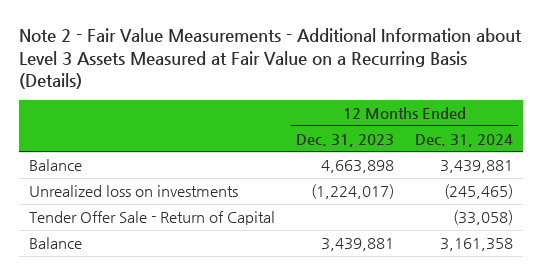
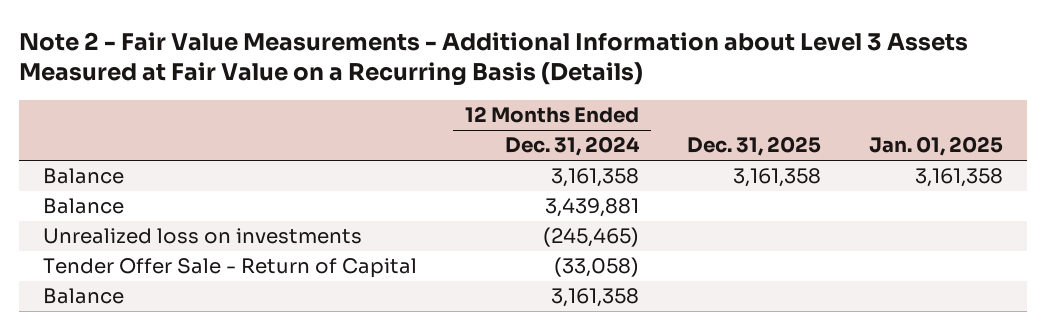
- | 12 Months Ended Dec. 31, 2023 | 12 Months Ended Dec. 31, 2024
+ | 12 Months Ended Dec. 31, 2024 | Dec. 31, 2025 | Jan. 01, 2025
+ Balance | 3,161,358 | 3,161,358 | 3,161,358

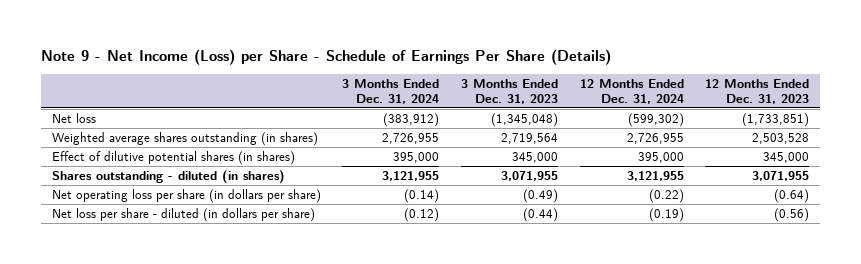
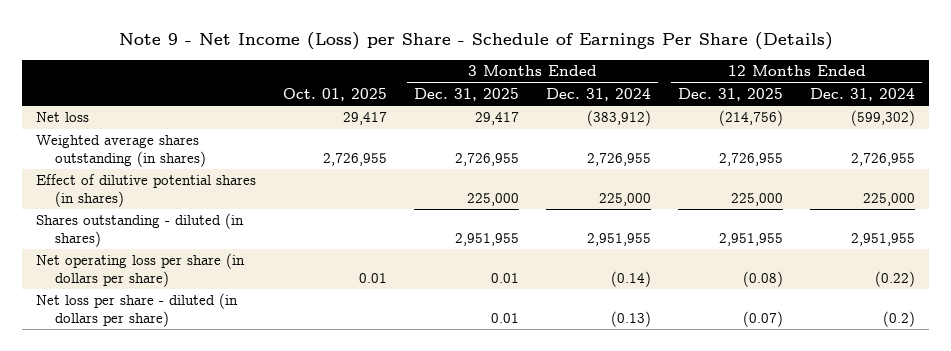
- | 3 Months Ended Dec. 31, 2024 | 3 Months Ended Dec. 31, 2023 | 12 Months Ended Dec. 31, 2024 | 12 Months Ended Dec. 31, 2023
+ | Oct. 01, 2025 | 3 Months Ended Dec. 31, 2025 | 3 Months Ended Dec. 31, 2024 | 12 Months Ended Dec. 31, 2025 | 12 Months Ended Dec. 31, 2024
- Effect of dilutive potential shares (in shares) | 395,000 | 345,000 | 395,000 | 345,000
- Shares outstanding - diluted (in shares) | 3,121,955 | 3,071,955 | 3,121,955 | 3,071,955
+ Effect of dilutive potential shares (in shares) | | 225,000 | 225,000 | 225,000 | 225,000
+ Shares outstanding - diluted (in shares) | | 2,951,955 | 2,951,955 | 2,951,955 | 2,951,955
- Net loss per share - diluted (in dollars per share) | (0.12) | (0.44) | (0.19) | (0.56)
+ Net loss per share - diluted (in dollars per share) | | 0.01 | (0.13) | (0.07) | (0.2)

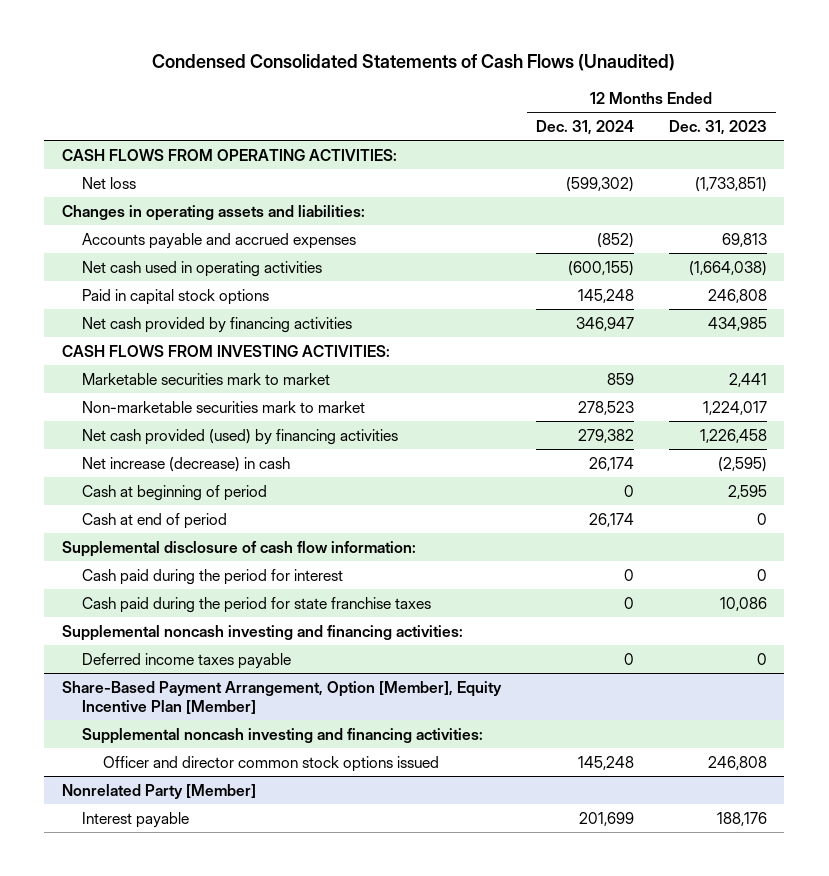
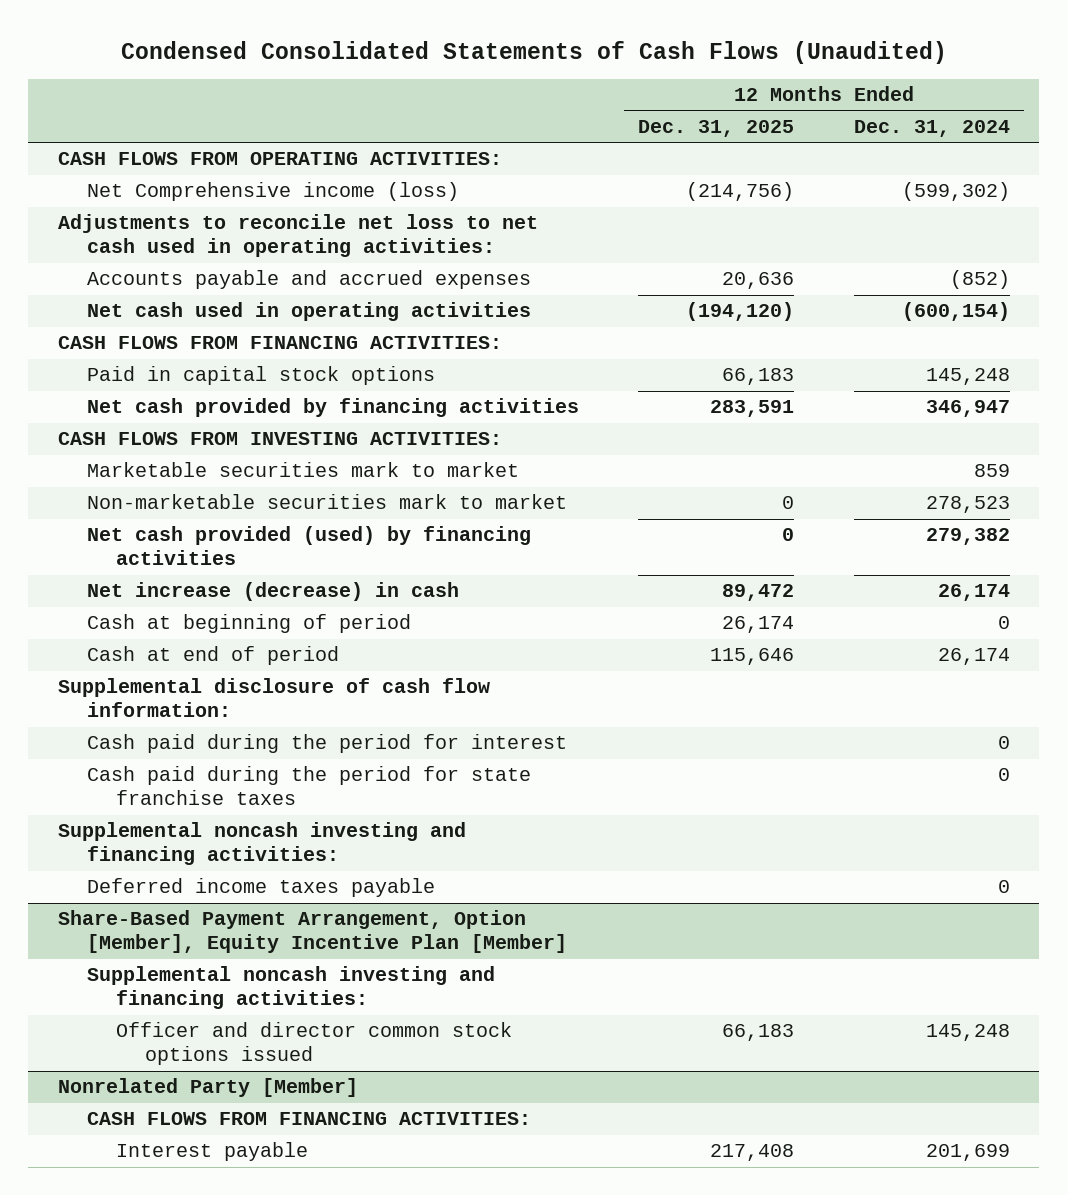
- | 12 Months Ended Dec. 31, 2024 | 12 Months Ended Dec. 31, 2023
+ | 12 Months Ended Dec. 31, 2025 | 12 Months Ended Dec. 31, 2024
- Net loss | (599,302) | (1,733,851)
- Changes in operating assets and liabilities:
+ Net Comprehensive income (loss) | (214,756) | (599,302)
+ Adjustments to reconcile net loss to net cash used in operating activities:
- Net cash used in operating activities | (600,155) | (1,664,038)
+ Net cash used in operating activities | (194,120) | (600,154)
+ CASH FLOWS FROM FINANCING ACTIVITIES:
@ Nonrelated Party [Member]
+ CASH FLOWS FROM FINANCING ACTIVITIES:

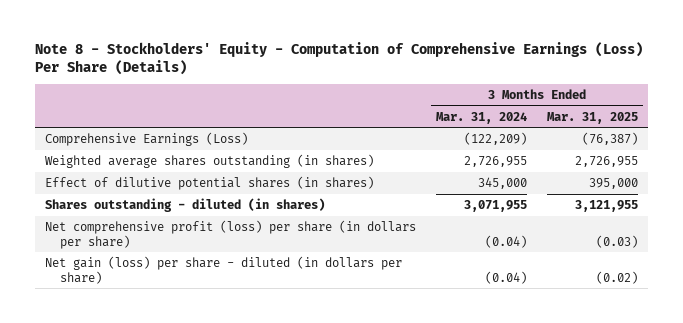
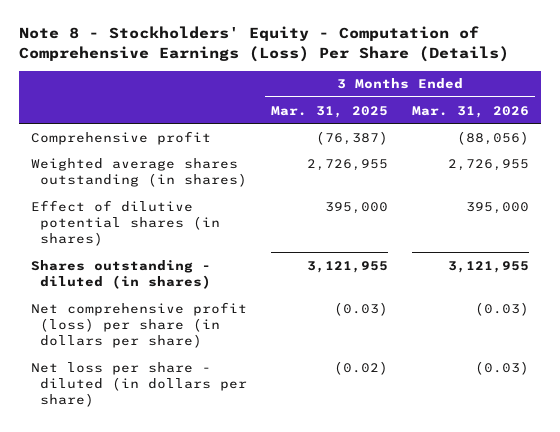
- | 3 Months Ended Mar. 31, 2024 | 3 Months Ended Mar. 31, 2025
+ | 3 Months Ended Mar. 31, 2025 | 3 Months Ended Mar. 31, 2026
- Comprehensive Earnings (Loss) | (122,209) | (76,387)
+ Comprehensive profit | (76,387) | (88,056)
- Net gain (loss) per share - diluted (in dollars per share) | (0.04) | (0.02)
+ Net loss per share - diluted (in dollars per share) | (0.02) | (0.03)

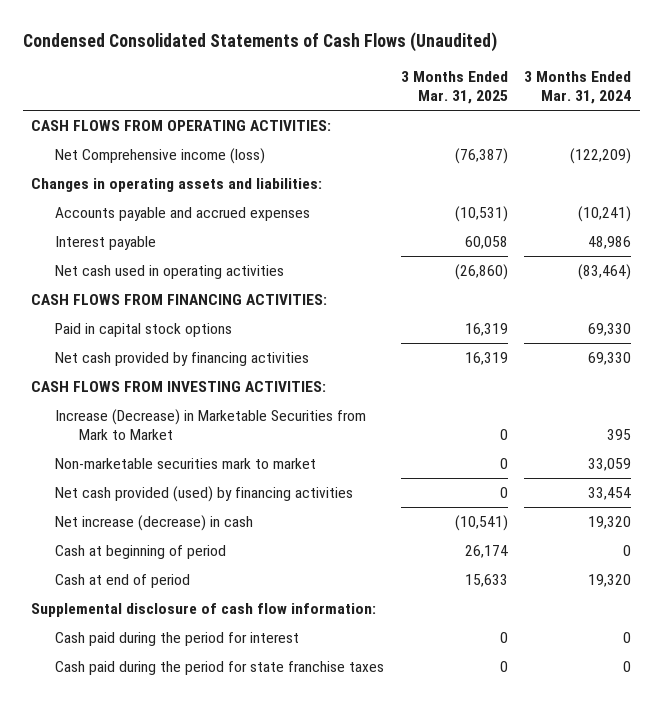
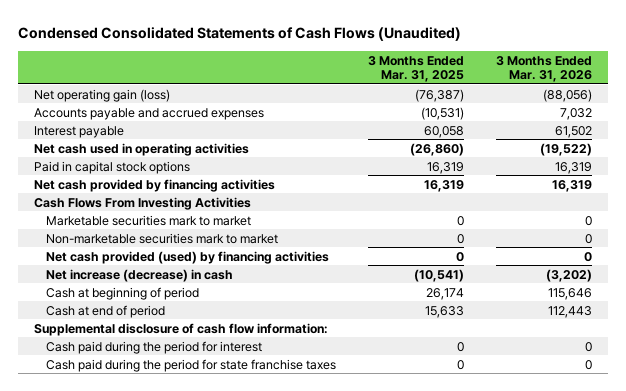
- | 3 Months Ended Mar. 31, 2025 | 3 Months Ended Mar. 31, 2024
+ | 3 Months Ended Mar. 31, 2025 | 3 Months Ended Mar. 31, 2026
- CASH FLOWS FROM OPERATING ACTIVITIES:
- Net Comprehensive income (loss) | (76,387) | (122,209)
- Changes in operating assets and liabilities:
+ Net operating gain (loss) | (76,387) | (88,056)
- CASH FLOWS FROM FINANCING ACTIVITIES:
- CASH FLOWS FROM INVESTING ACTIVITIES:
- Increase (Decrease) in Marketable Securities from Mark to Market | 0 | 395
+ Cash Flows From Investing Activities
+ Marketable securities mark to market | 0 | 0

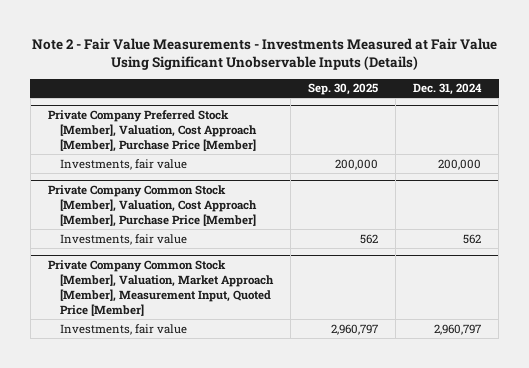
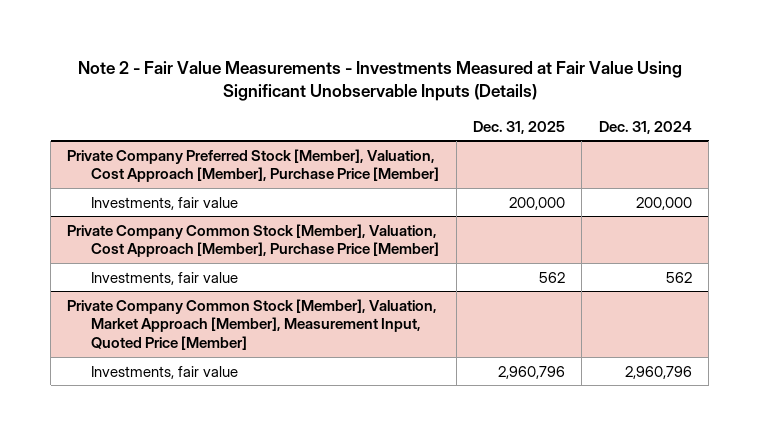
- | Sep. 30, 2025 | Dec. 31, 2024
+ | Dec. 31, 2025 | Dec. 31, 2024
@ Private Company Common Stock [Member], Valuation, Market Approach [Member], Measurement Input, Quoted Price [Member]
- Investments, fair value | 2,960,797 | 2,960,797
+ Investments, fair value | 2,960,796 | 2,960,796

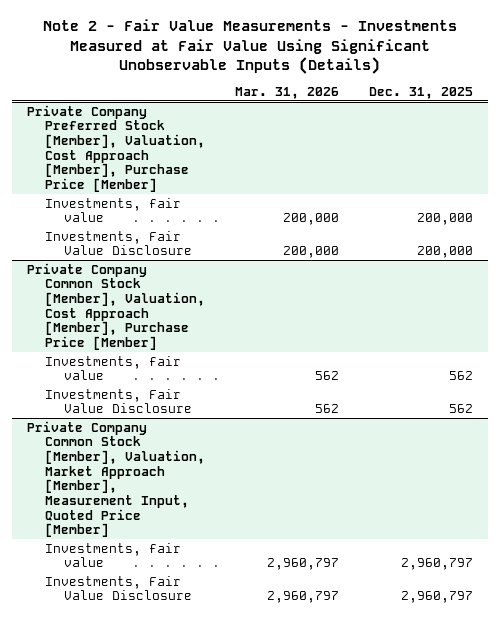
- | Dec. 31, 2025 | Dec. 31, 2024
+ | Mar. 31, 2026 | Dec. 31, 2025
@ Private Company Preferred Stock [Member], Valuation, Cost Approach [Member], Purchase Price [Member]
+ Investments, Fair Value Disclosure | 200,000 | 200,000
@ Private Company Common Stock [Member], Valuation, Cost Approach [Member], Purchase Price [Member]
+ Investments, Fair Value Disclosure | 562 | 562
@ Private Company Common Stock [Member], Valuation, Market Approach [Member], Measurement Input, Quoted Price [Member]
- Investments, fair value | 2,960,796 | 2,960,796
+ Investments, fair value | 2,960,797 | 2,960,797
+ Investments, Fair Value Disclosure | 2,960,797 | 2,960,797

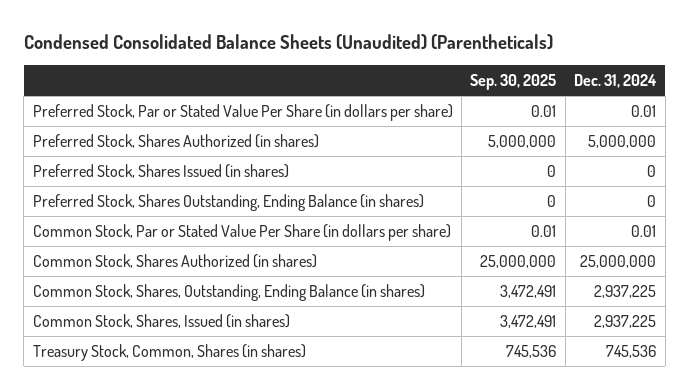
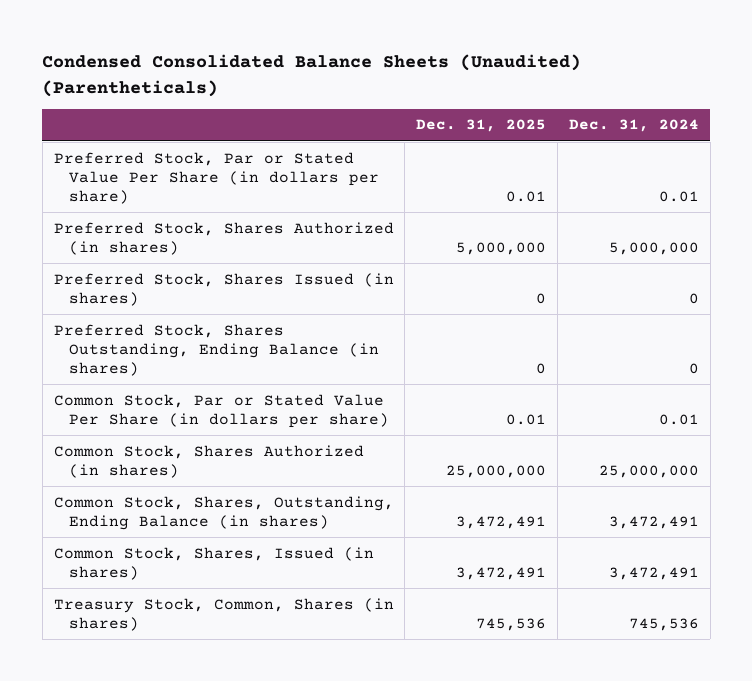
- | Sep. 30, 2025 | Dec. 31, 2024
+ | Dec. 31, 2025 | Dec. 31, 2024
- Common Stock, Shares, Outstanding, Ending Balance (in shares) | 3,472,491 | 2,937,225
- Common Stock, Shares, Issued (in shares) | 3,472,491 | 2,937,225
+ Common Stock, Shares, Outstanding, Ending Balance (in shares) | 3,472,491 | 3,472,491
+ Common Stock, Shares, Issued (in shares) | 3,472,491 | 3,472,491

